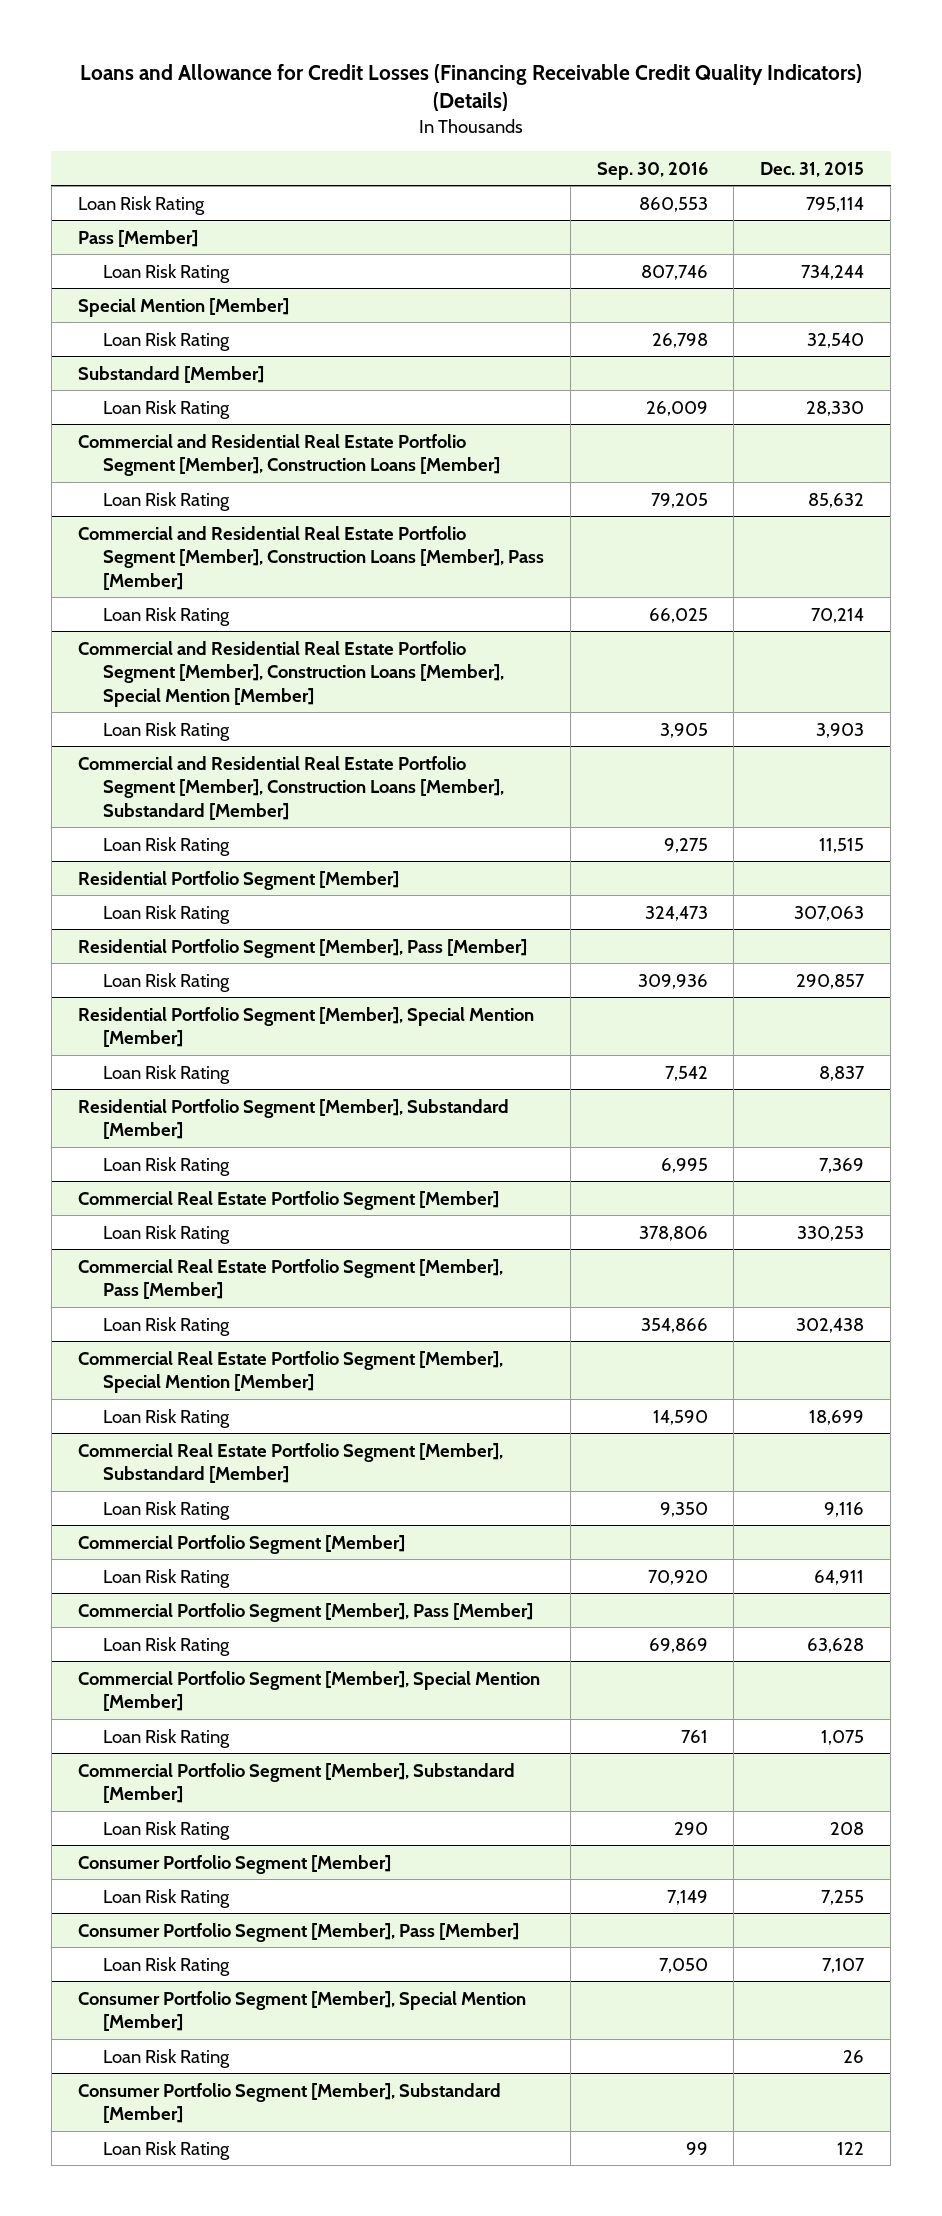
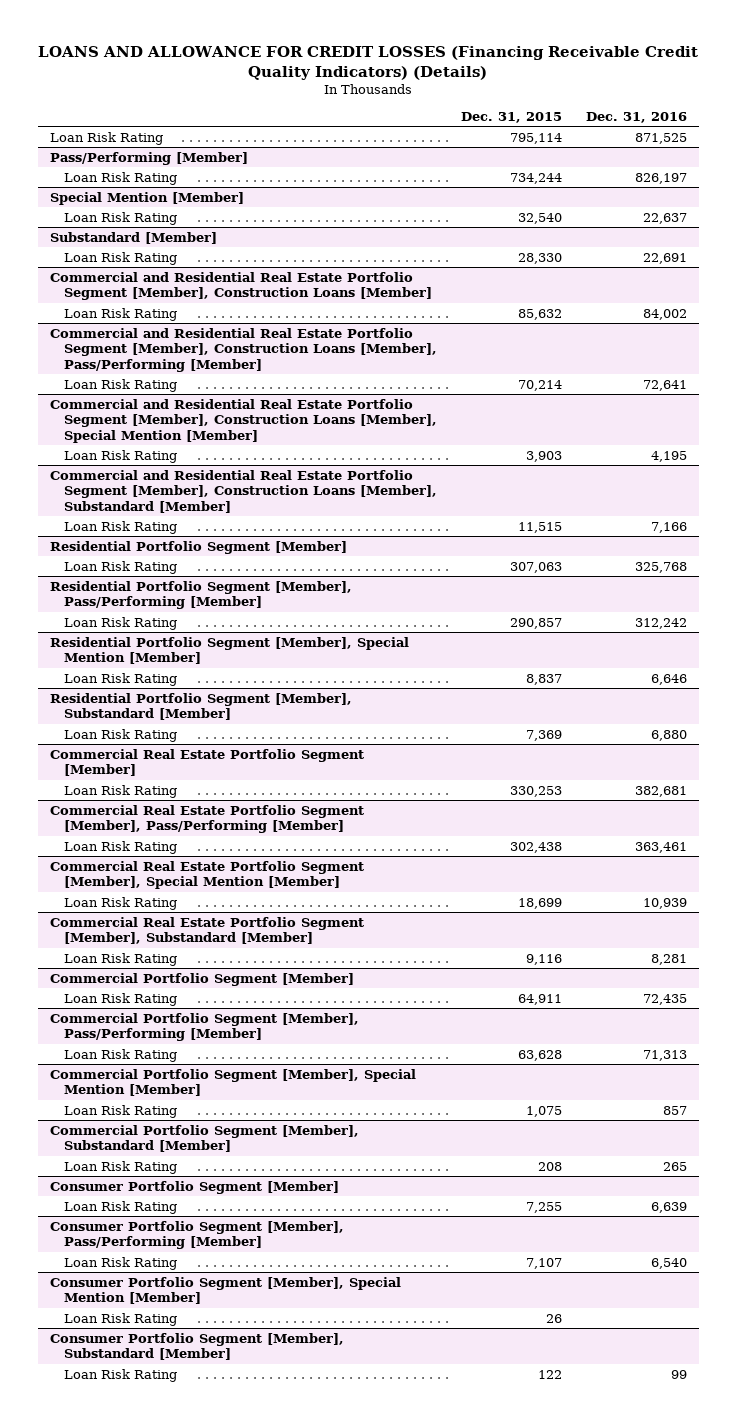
- Loans and Allowance for Credit Losses (Financing Receivable Credit Quality Indicators) (Details)
+ LOANS AND ALLOWANCE FOR CREDIT LOSSES (Financing Receivable Credit Quality Indicators) (Details)
- | Sep. 30, 2016 | Dec. 31, 2015
+ | Dec. 31, 2015 | Dec. 31, 2016
- Pass [Member]
+ Pass/Performing [Member]
- Commercial and Residential Real Estate Portfolio Segment [Member], Construction Loans [Member], Pass [Member]
+ Commercial and Residential Real Estate Portfolio Segment [Member], Construction Loans [Member], Pass/Performing [Member]
- Residential Portfolio Segment [Member], Pass [Member]
+ Residential Portfolio Segment [Member], Pass/Performing [Member]
- Commercial Real Estate Portfolio Segment [Member], Pass [Member]
+ Commercial Real Estate Portfolio Segment [Member], Pass/Performing [Member]
- Commercial Portfolio Segment [Member], Pass [Member]
+ Commercial Portfolio Segment [Member], Pass/Performing [Member]
- Consumer Portfolio Segment [Member], Pass [Member]
+ Consumer Portfolio Segment [Member], Pass/Performing [Member]

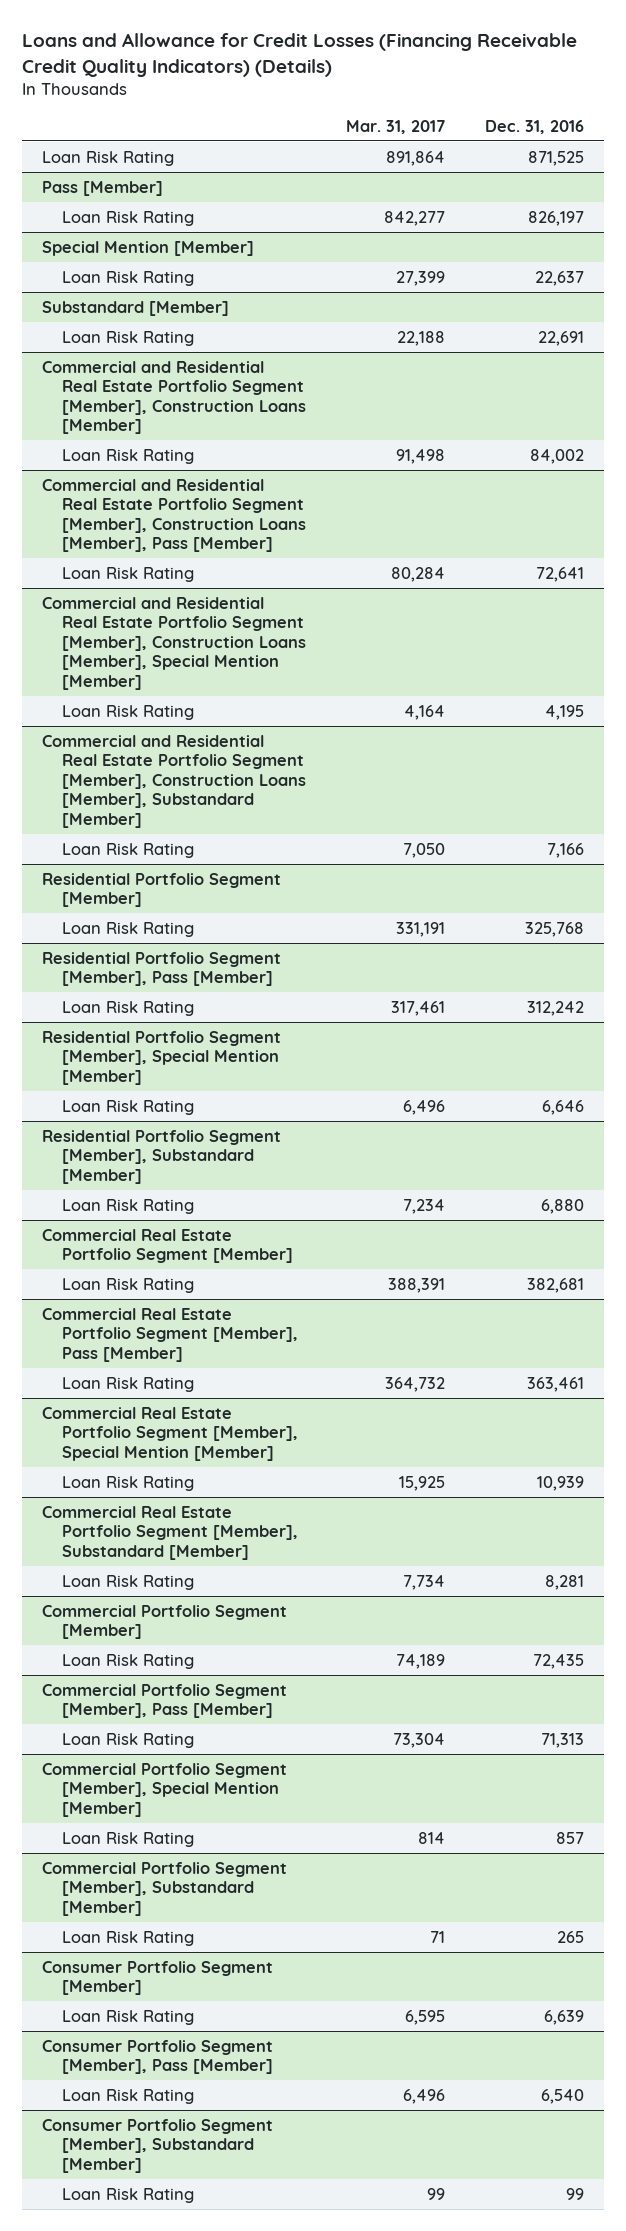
- LOANS AND ALLOWANCE FOR CREDIT LOSSES (Financing Receivable Credit Quality Indicators) (Details)
+ Loans and Allowance for Credit Losses (Financing Receivable Credit Quality Indicators) (Details)
- | Dec. 31, 2015 | Dec. 31, 2016
+ | Mar. 31, 2017 | Dec. 31, 2016
- Pass/Performing [Member]
+ Pass [Member]
- Commercial and Residential Real Estate Portfolio Segment [Member], Construction Loans [Member], Pass/Performing [Member]
+ Commercial and Residential Real Estate Portfolio Segment [Member], Construction Loans [Member], Pass [Member]
- Residential Portfolio Segment [Member], Pass/Performing [Member]
+ Residential Portfolio Segment [Member], Pass [Member]
- Commercial Real Estate Portfolio Segment [Member], Pass/Performing [Member]
+ Commercial Real Estate Portfolio Segment [Member], Pass [Member]
- Commercial Portfolio Segment [Member], Pass/Performing [Member]
+ Commercial Portfolio Segment [Member], Pass [Member]
- Consumer Portfolio Segment [Member], Pass/Performing [Member]
+ Consumer Portfolio Segment [Member], Pass [Member]
- Consumer Portfolio Segment [Member], Special Mention [Member]
- Loan Risk Rating | 26 |

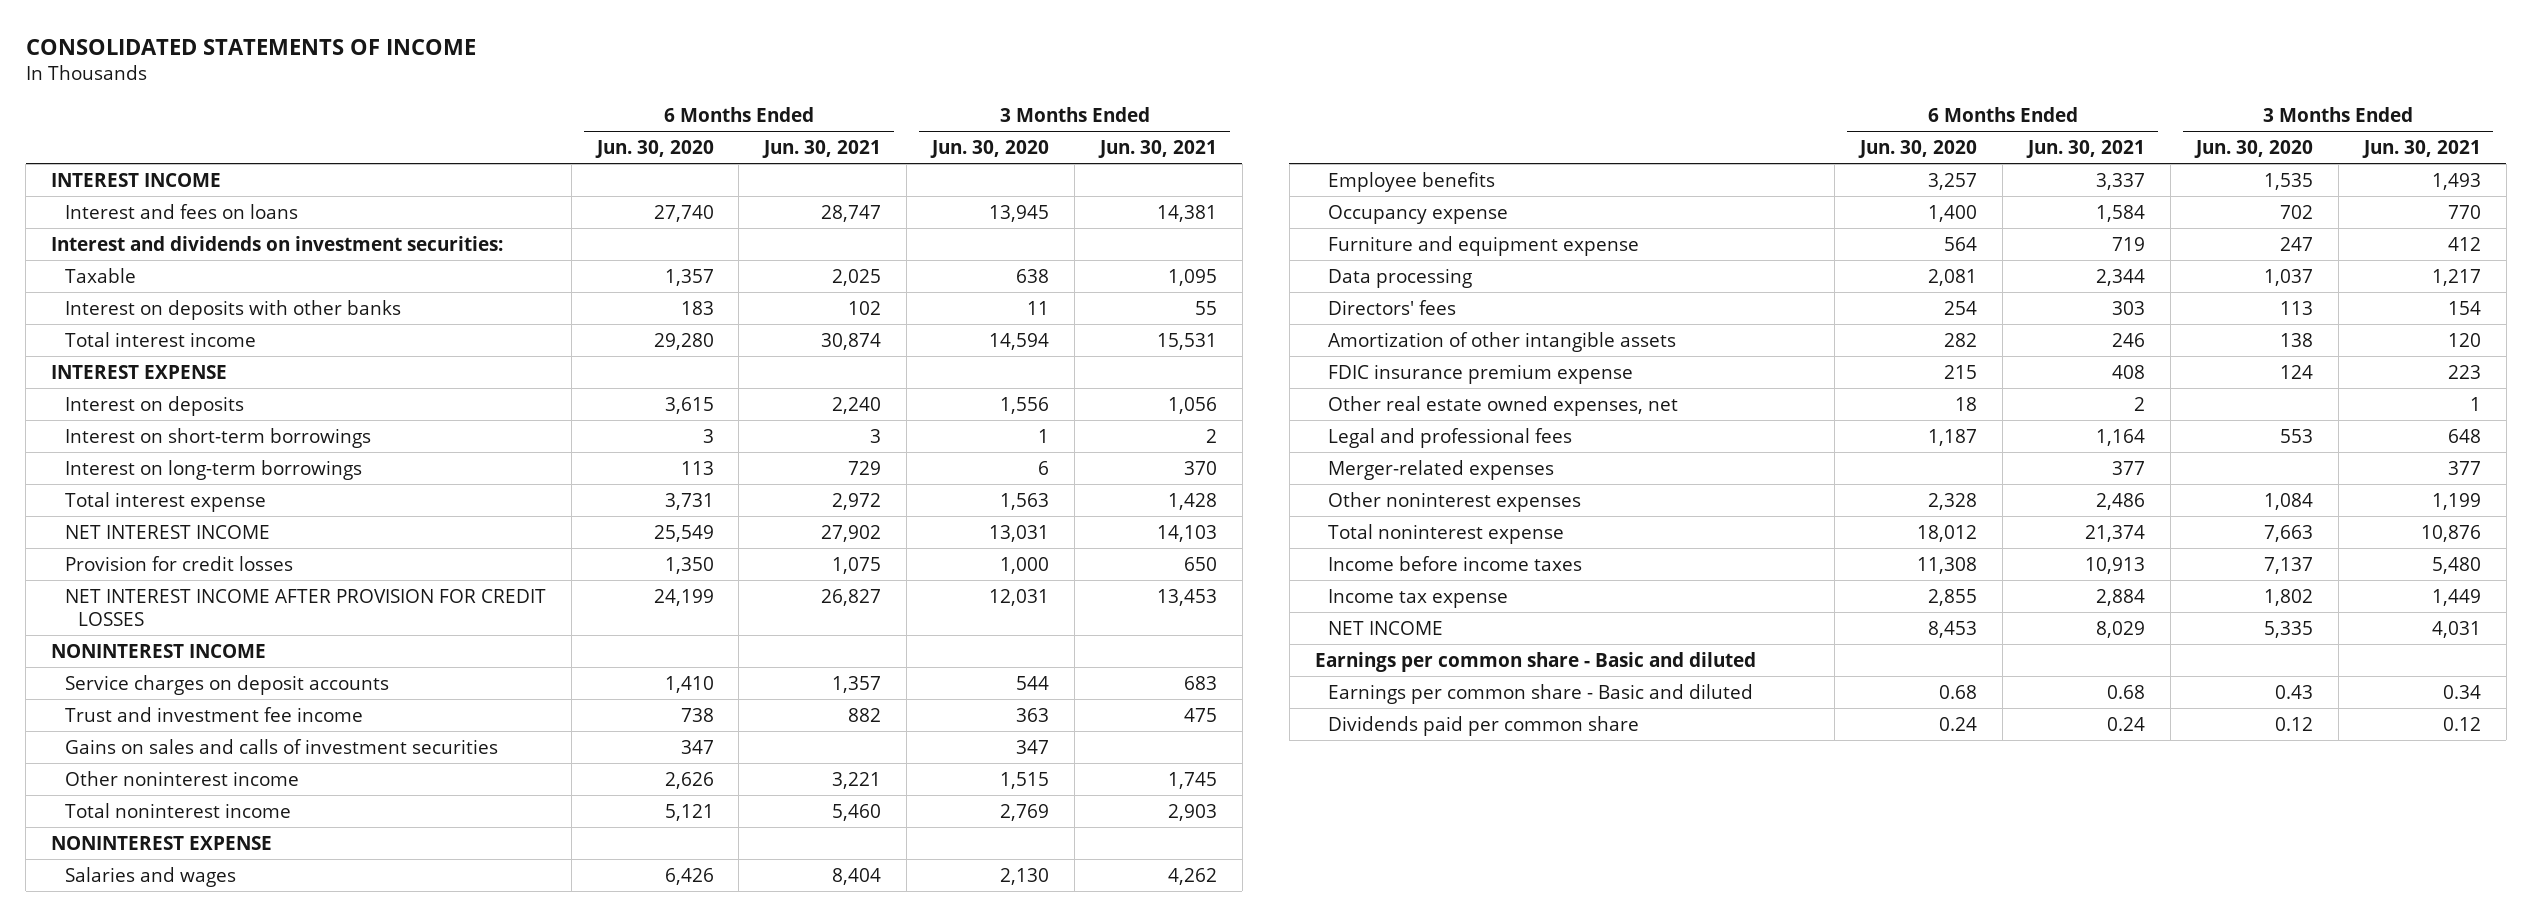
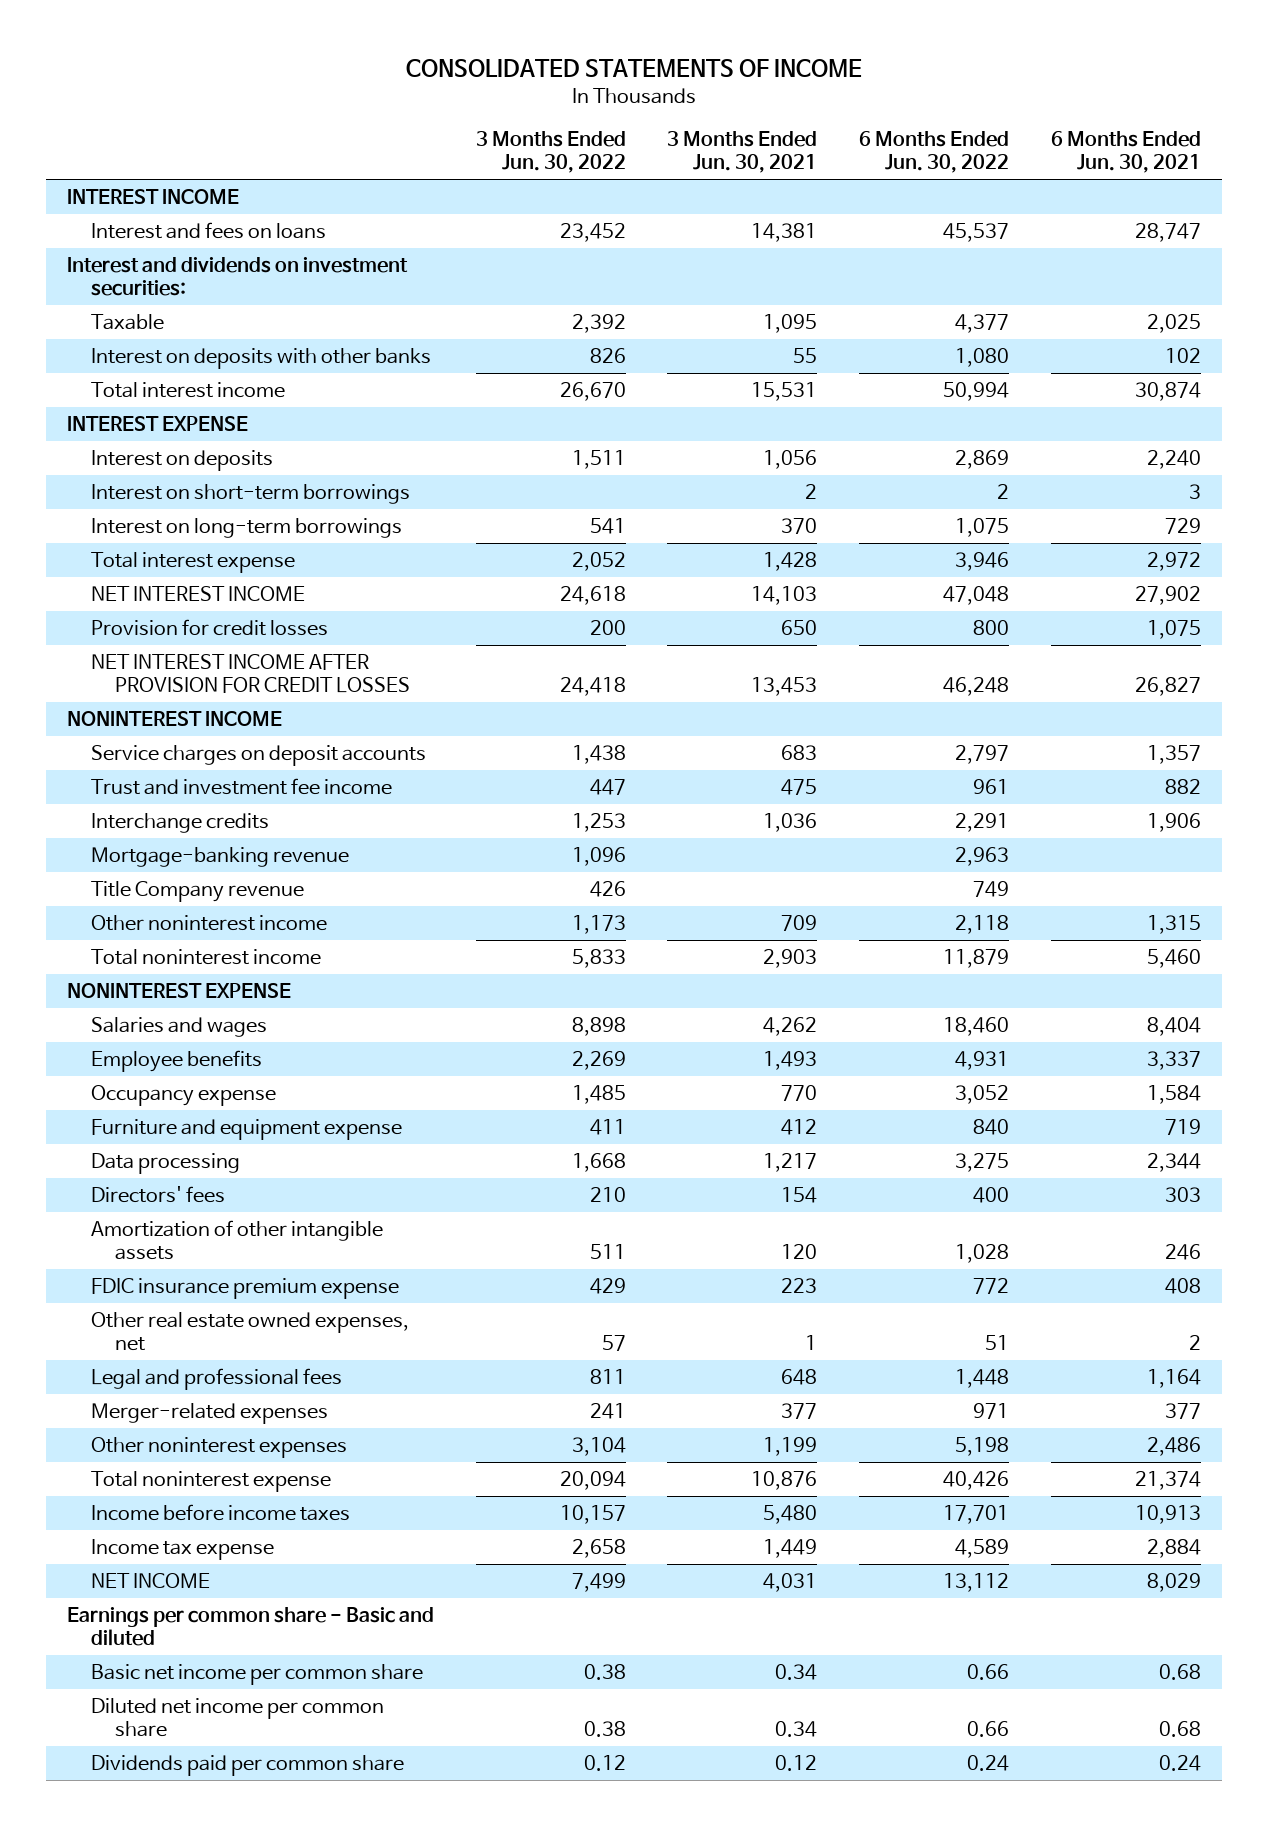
- | 6 Months Ended Jun. 30, 2020 | 6 Months Ended Jun. 30, 2021 | 3 Months Ended Jun. 30, 2020 | 3 Months Ended Jun. 30, 2021
+ | 3 Months Ended Jun. 30, 2022 | 3 Months Ended Jun. 30, 2021 | 6 Months Ended Jun. 30, 2022 | 6 Months Ended Jun. 30, 2021
- Gains on sales and calls of investment securities | 347 | | 347 |
- Other noninterest income | 2,626 | 3,221 | 1,515 | 1,745
+ Interchange credits | 1,253 | 1,036 | 2,291 | 1,906
+ Mortgage-banking revenue | 1,096 | | 2,963 |
+ Title Company revenue | 426 | | 749 |
+ Other noninterest income | 1,173 | 709 | 2,118 | 1,315
- Earnings per common share - Basic and diluted | 0.68 | 0.68 | 0.43 | 0.34
+ Basic net income per common share | 0.38 | 0.34 | 0.66 | 0.68
+ Diluted net income per common share | 0.38 | 0.34 | 0.66 | 0.68

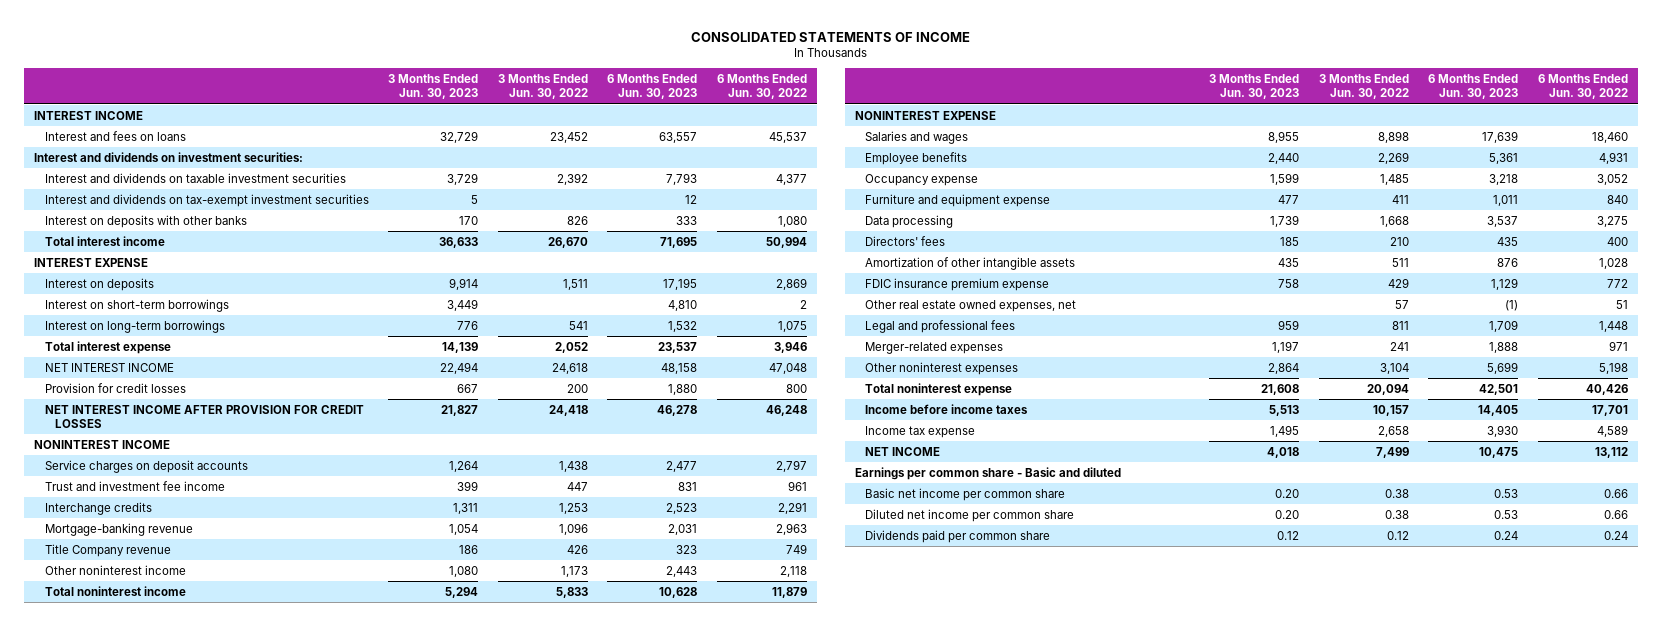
- | 3 Months Ended Jun. 30, 2022 | 3 Months Ended Jun. 30, 2021 | 6 Months Ended Jun. 30, 2022 | 6 Months Ended Jun. 30, 2021
+ | 3 Months Ended Jun. 30, 2023 | 3 Months Ended Jun. 30, 2022 | 6 Months Ended Jun. 30, 2023 | 6 Months Ended Jun. 30, 2022
- Taxable | 2,392 | 1,095 | 4,377 | 2,025
+ Interest and dividends on taxable investment securities | 3,729 | 2,392 | 7,793 | 4,377
+ Interest and dividends on tax-exempt investment securities | 5 | | 12 |

